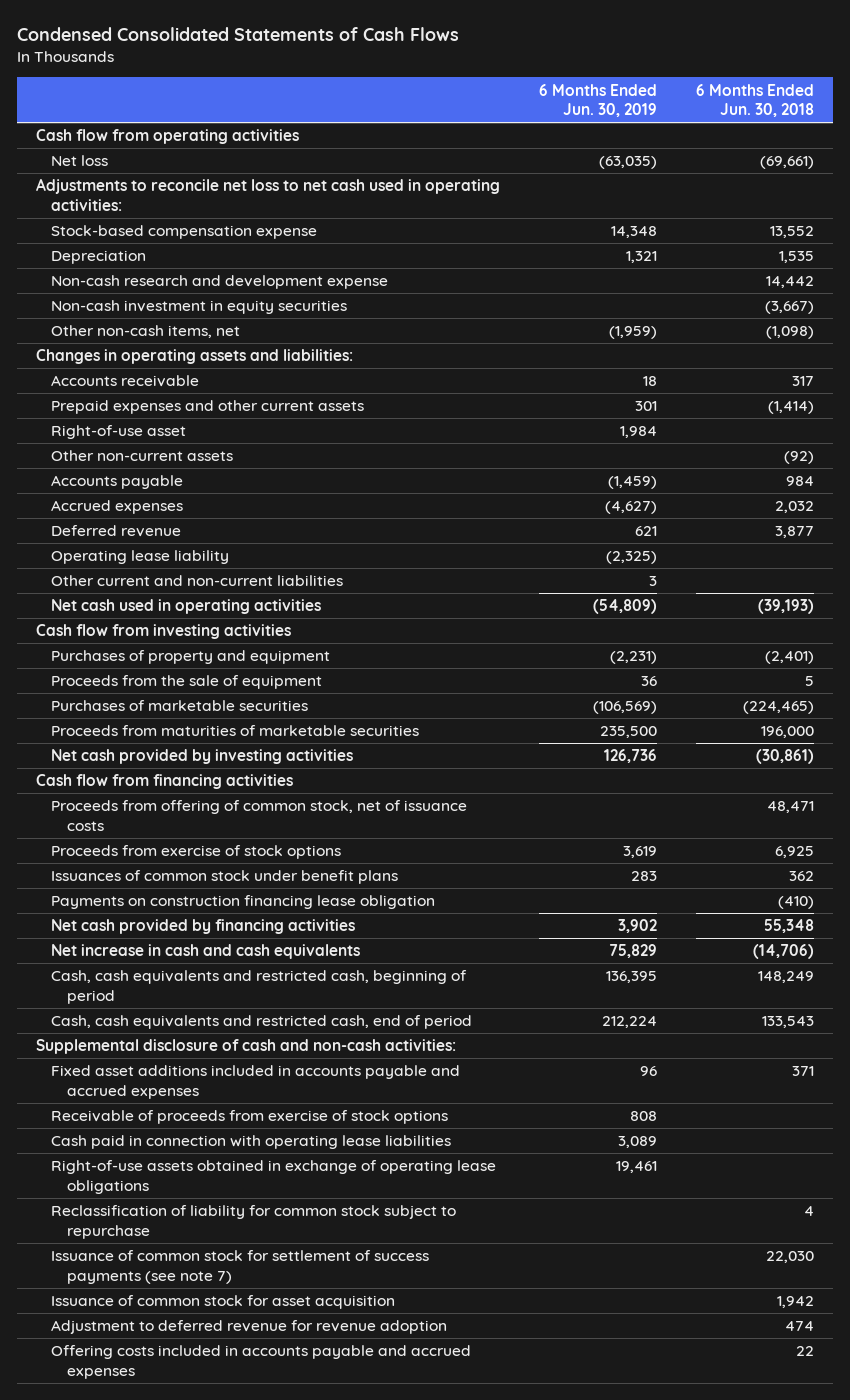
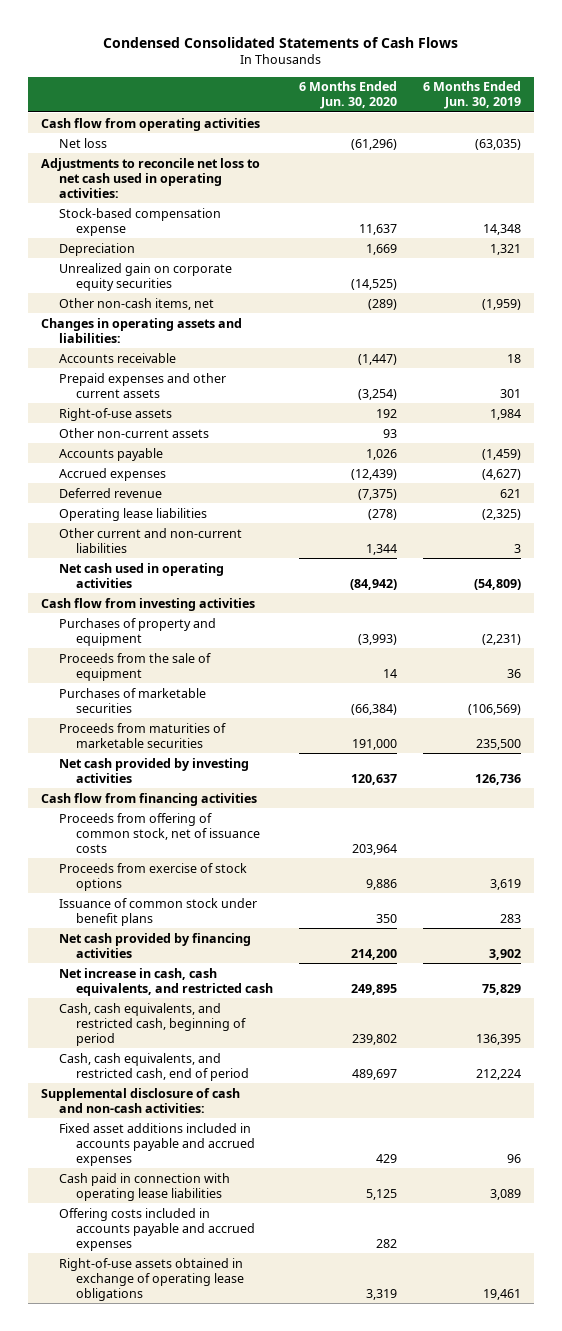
- | 6 Months Ended Jun. 30, 2019 | 6 Months Ended Jun. 30, 2018
+ | 6 Months Ended Jun. 30, 2020 | 6 Months Ended Jun. 30, 2019
- Non-cash research and development expense | | 14,442
- Non-cash investment in equity securities | | (3,667)
+ Unrealized gain on corporate equity securities | (14,525) |
- Right-of-use asset | 1,984 |
+ Right-of-use assets | 192 | 1,984
- Operating lease liability | (2,325) |
+ Operating lease liabilities | (278) | (2,325)
- Issuances of common stock under benefit plans | 283 | 362
- Payments on construction financing lease obligation | | (410)
+ Issuance of common stock under benefit plans | 350 | 283
- Net increase in cash and cash equivalents | 75,829 | (14,706)
- Cash, cash equivalents and restricted cash, beginning of period | 136,395 | 148,249
- Cash, cash equivalents and restricted cash, end of period | 212,224 | 133,543
+ Net increase in cash, cash equivalents, and restricted cash | 249,895 | 75,829
+ Cash, cash equivalents, and restricted cash, beginning of period | 239,802 | 136,395
+ Cash, cash equivalents, and restricted cash, end of period | 489,697 | 212,224
- Receivable of proceeds from exercise of stock options | 808 |
- Reclassification of liability for common stock subject to repurchase | | 4
- Issuance of common stock for settlement of success payments (see note 7) | | 22,030
- Issuance of common stock for asset acquisition | | 1,942
- Adjustment to deferred revenue for revenue adoption | | 474
moved down: Right-of-use assets obtained in exchange of operating lease obligations | 3,319 | 19,461

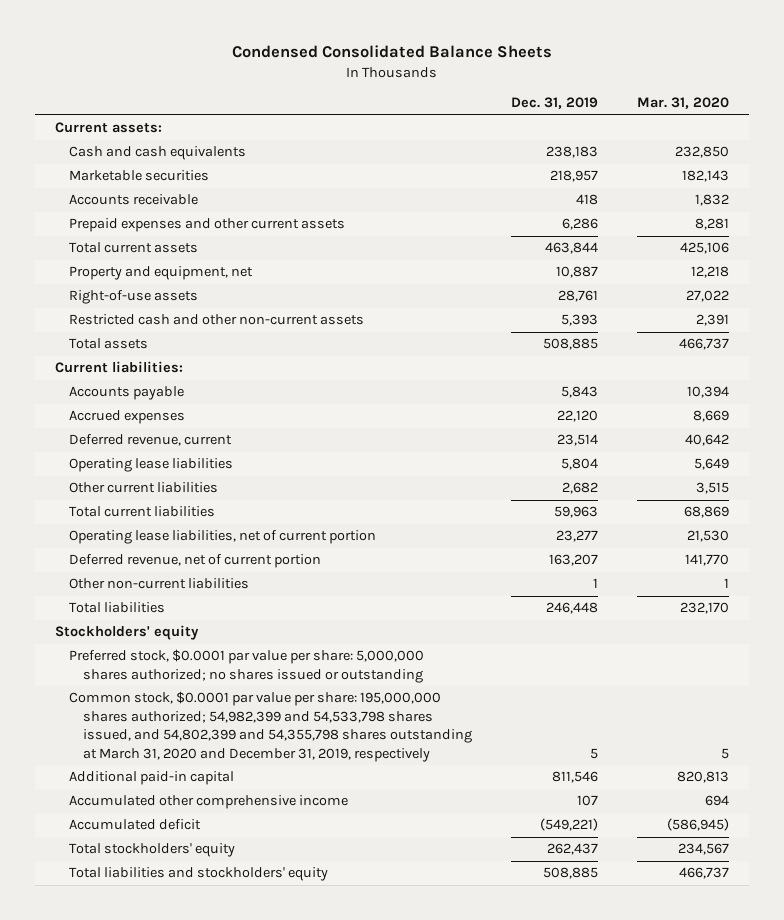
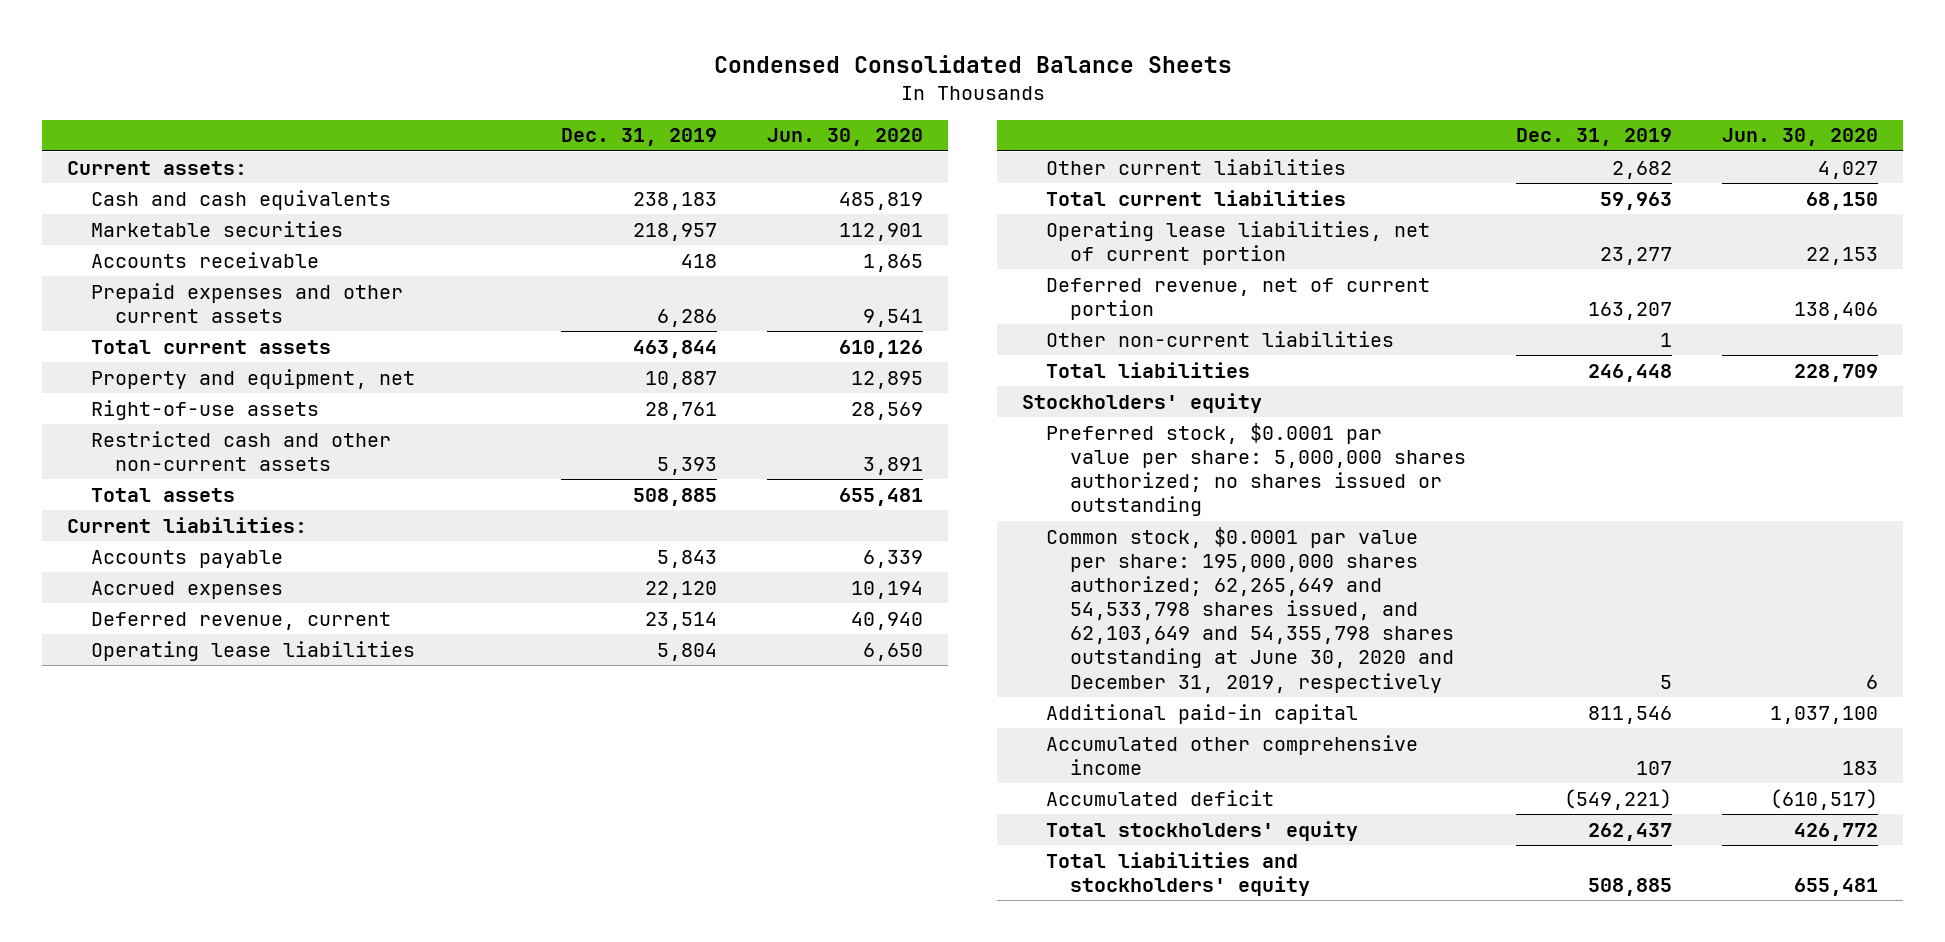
- | Dec. 31, 2019 | Mar. 31, 2020
+ | Dec. 31, 2019 | Jun. 30, 2020
- Common stock, $0.0001 par value per share: 195,000,000 shares authorized; 54,982,399 and 54,533,798 shares issued, and 54,802,399 and 54,355,798 shares outstanding at March 31, 2020 and December 31, 2019, respectively | 5 | 5
+ Common stock, $0.0001 par value per share: 195,000,000 shares authorized; 62,265,649 and 54,533,798 shares issued, and 62,103,649 and 54,355,798 shares outstanding at June 30, 2020 and December 31, 2019, respectively | 5 | 6

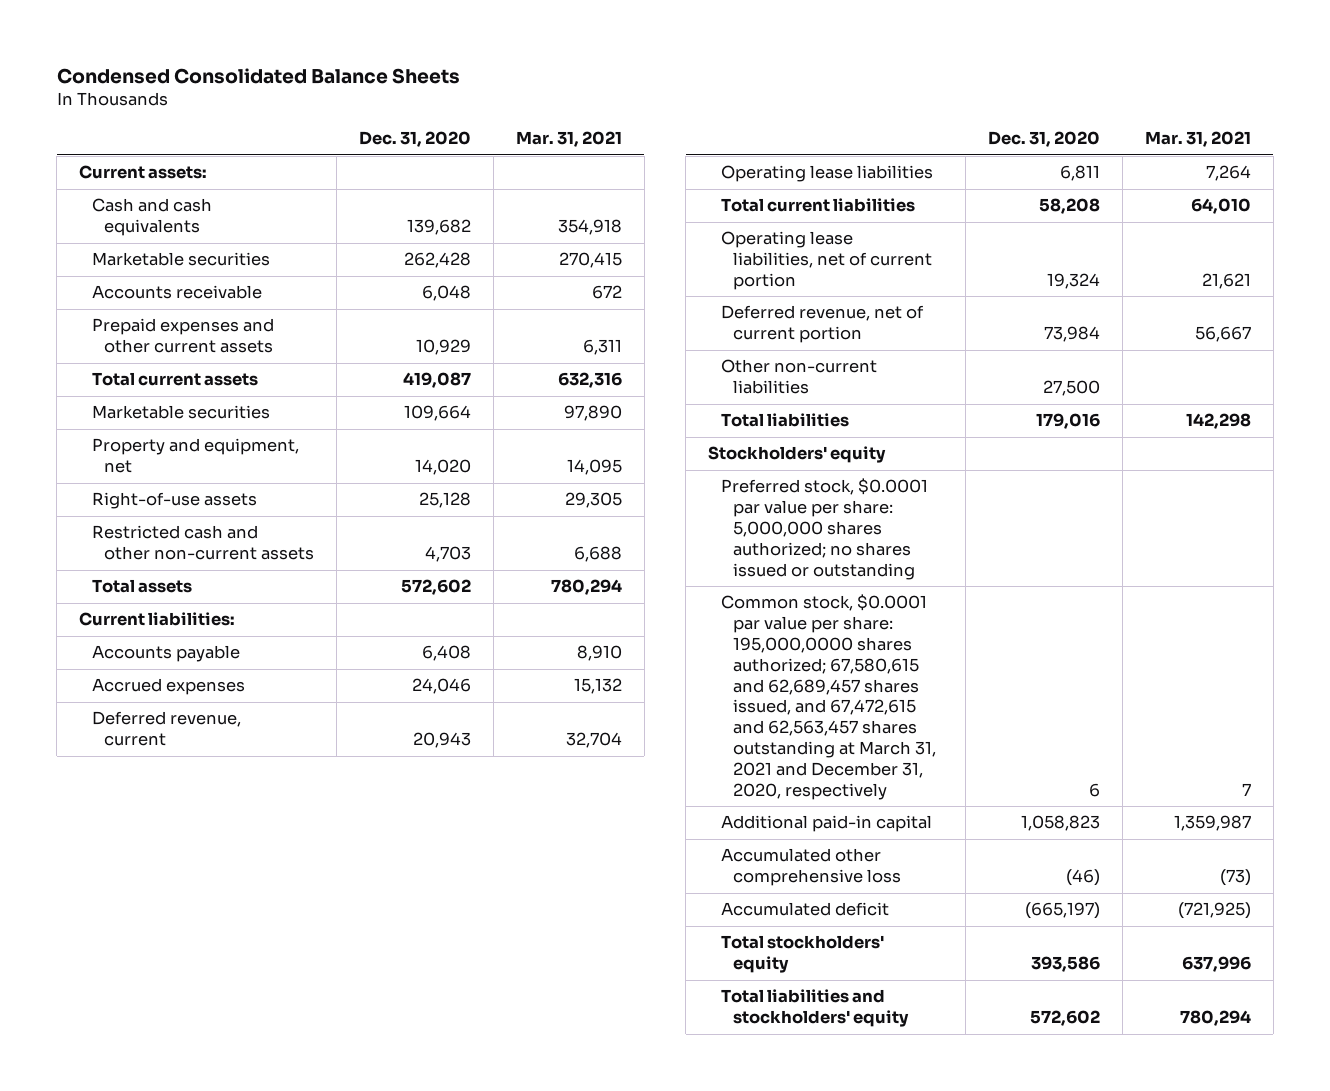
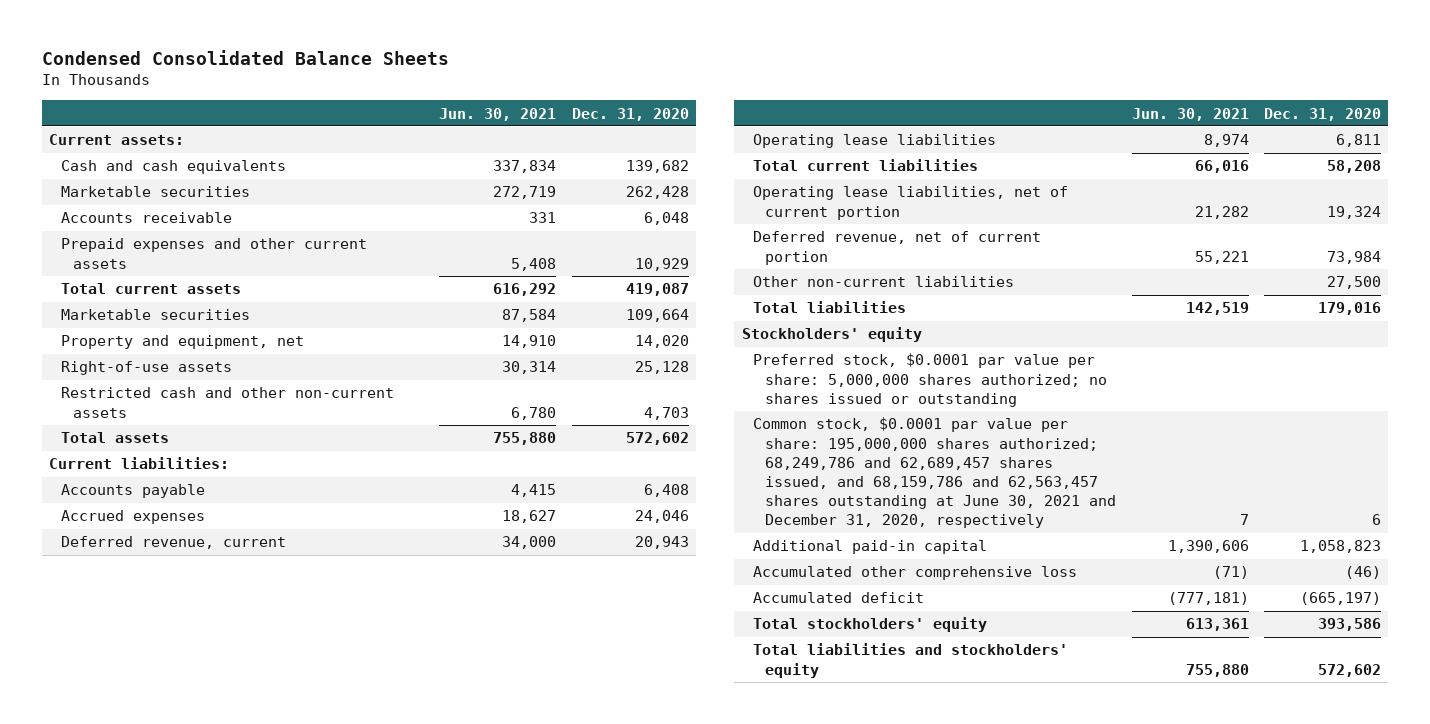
- | Dec. 31, 2020 | Mar. 31, 2021
+ | Jun. 30, 2021 | Dec. 31, 2020
- Common stock, $0.0001 par value per share: 195,000,0000 shares authorized; 67,580,615 and 62,689,457 shares issued, and 67,472,615 and 62,563,457 shares outstanding at March 31, 2021 and December 31, 2020, respectively | 6 | 7
+ Common stock, $0.0001 par value per share: 195,000,000 shares authorized; 68,249,786 and 62,689,457 shares issued, and 68,159,786 and 62,563,457 shares outstanding at June 30, 2021 and December 31, 2020, respectively | 7 | 6

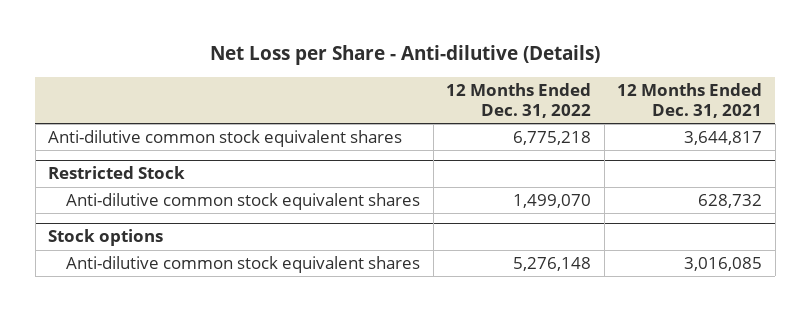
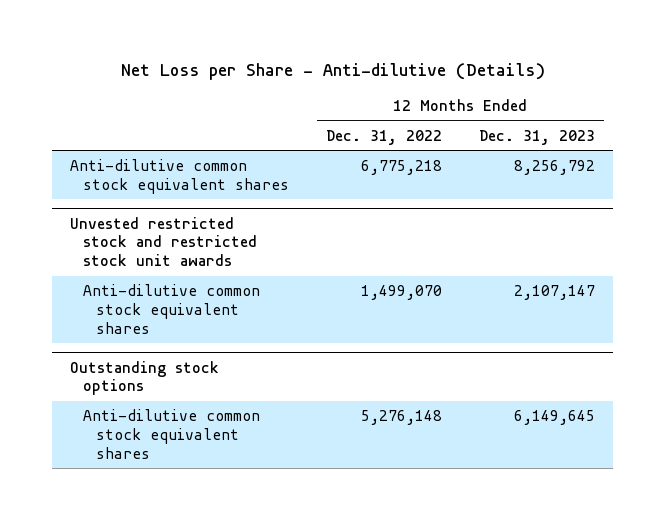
- | 12 Months Ended Dec. 31, 2022 | 12 Months Ended Dec. 31, 2021
+ | 12 Months Ended Dec. 31, 2022 | 12 Months Ended Dec. 31, 2023
- Restricted Stock
+ Unvested restricted stock and restricted stock unit awards
- Stock options
+ Outstanding stock options

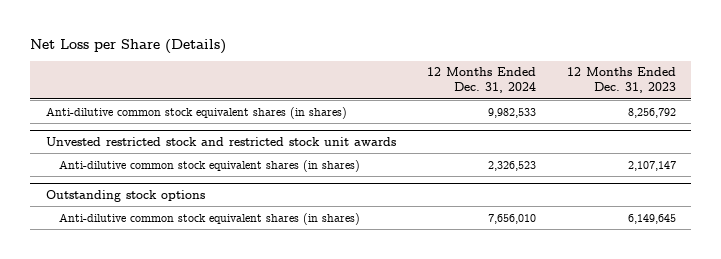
- Net Loss per Share - Anti-dilutive (Details)
+ Net Loss per Share (Details)
- | 12 Months Ended Dec. 31, 2022 | 12 Months Ended Dec. 31, 2023
+ | 12 Months Ended Dec. 31, 2024 | 12 Months Ended Dec. 31, 2023
- Anti-dilutive common stock equivalent shares | 6,775,218 | 8,256,792
+ Anti-dilutive common stock equivalent shares (in shares) | 9,982,533 | 8,256,792
@ Unvested restricted stock and restricted stock unit awards
- Anti-dilutive common stock equivalent shares | 1,499,070 | 2,107,147
+ Anti-dilutive common stock equivalent shares (in shares) | 2,326,523 | 2,107,147
@ Outstanding stock options
- Anti-dilutive common stock equivalent shares | 5,276,148 | 6,149,645
+ Anti-dilutive common stock equivalent shares (in shares) | 7,656,010 | 6,149,645

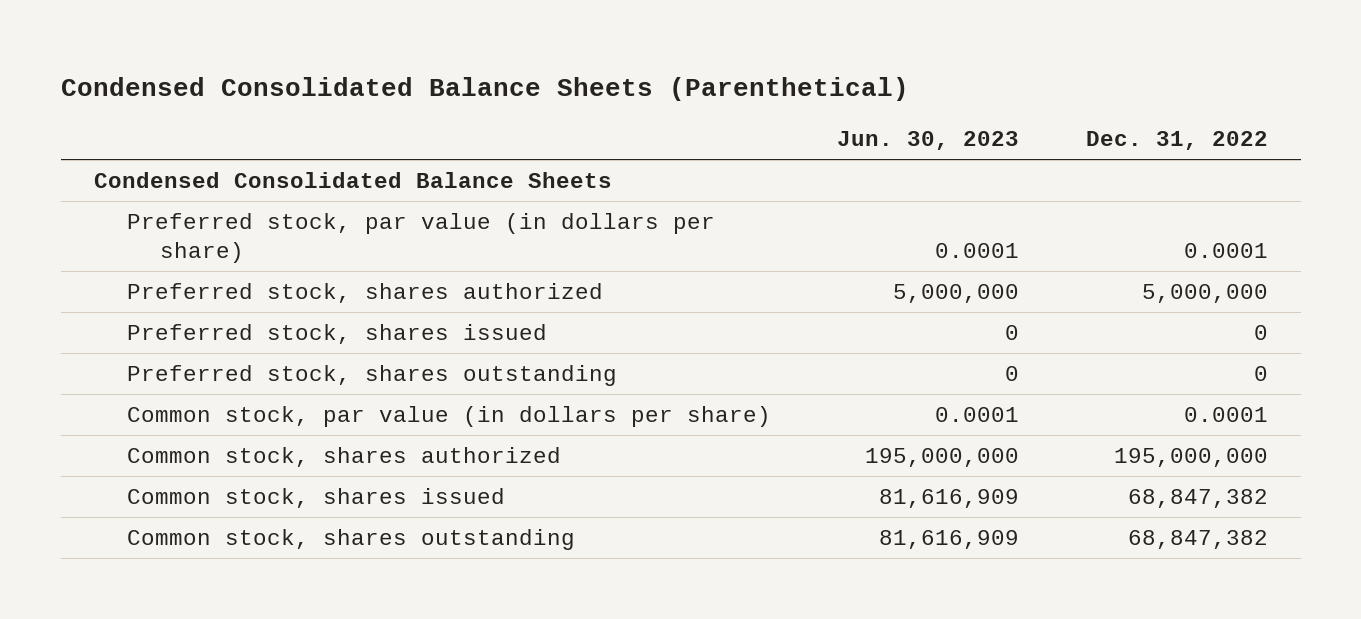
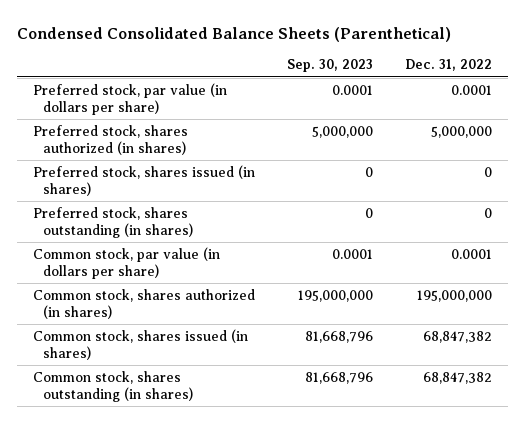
- | Jun. 30, 2023 | Dec. 31, 2022
+ | Sep. 30, 2023 | Dec. 31, 2022
- Condensed Consolidated Balance Sheets
- Preferred stock, shares authorized | 5,000,000 | 5,000,000
- Preferred stock, shares issued | 0 | 0
- Preferred stock, shares outstanding | 0 | 0
+ Preferred stock, shares authorized (in shares) | 5,000,000 | 5,000,000
+ Preferred stock, shares issued (in shares) | 0 | 0
+ Preferred stock, shares outstanding (in shares) | 0 | 0
- Common stock, shares authorized | 195,000,000 | 195,000,000
- Common stock, shares issued | 81,616,909 | 68,847,382
- Common stock, shares outstanding | 81,616,909 | 68,847,382
+ Common stock, shares authorized (in shares) | 195,000,000 | 195,000,000
+ Common stock, shares issued (in shares) | 81,668,796 | 68,847,382
+ Common stock, shares outstanding (in shares) | 81,668,796 | 68,847,382

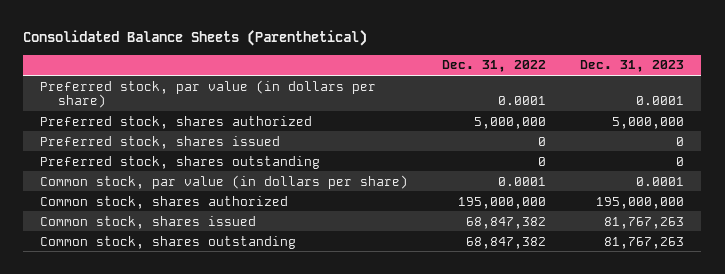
- Condensed Consolidated Balance Sheets (Parenthetical)
+ Consolidated Balance Sheets (Parenthetical)
- | Sep. 30, 2023 | Dec. 31, 2022
+ | Dec. 31, 2022 | Dec. 31, 2023
- Preferred stock, shares authorized (in shares) | 5,000,000 | 5,000,000
- Preferred stock, shares issued (in shares) | 0 | 0
- Preferred stock, shares outstanding (in shares) | 0 | 0
+ Preferred stock, shares authorized | 5,000,000 | 5,000,000
+ Preferred stock, shares issued | 0 | 0
+ Preferred stock, shares outstanding | 0 | 0
- Common stock, shares authorized (in shares) | 195,000,000 | 195,000,000
- Common stock, shares issued (in shares) | 81,668,796 | 68,847,382
- Common stock, shares outstanding (in shares) | 81,668,796 | 68,847,382
+ Common stock, shares authorized | 195,000,000 | 195,000,000
+ Common stock, shares issued | 68,847,382 | 81,767,263
+ Common stock, shares outstanding | 68,847,382 | 81,767,263

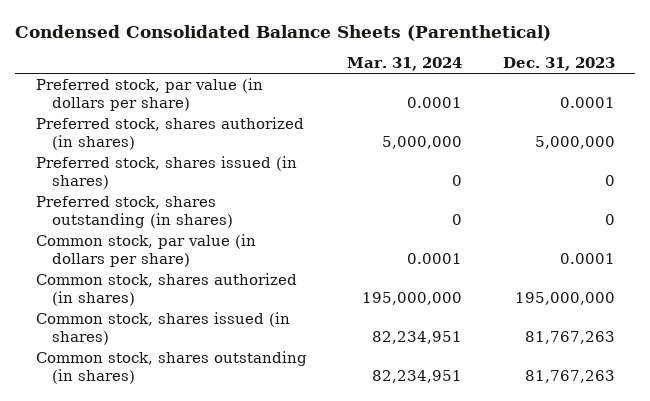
- Consolidated Balance Sheets (Parenthetical)
+ Condensed Consolidated Balance Sheets (Parenthetical)
- | Dec. 31, 2022 | Dec. 31, 2023
+ | Mar. 31, 2024 | Dec. 31, 2023
- Preferred stock, shares authorized | 5,000,000 | 5,000,000
- Preferred stock, shares issued | 0 | 0
- Preferred stock, shares outstanding | 0 | 0
+ Preferred stock, shares authorized (in shares) | 5,000,000 | 5,000,000
+ Preferred stock, shares issued (in shares) | 0 | 0
+ Preferred stock, shares outstanding (in shares) | 0 | 0
- Common stock, shares authorized | 195,000,000 | 195,000,000
- Common stock, shares issued | 68,847,382 | 81,767,263
- Common stock, shares outstanding | 68,847,382 | 81,767,263
+ Common stock, shares authorized (in shares) | 195,000,000 | 195,000,000
+ Common stock, shares issued (in shares) | 82,234,951 | 81,767,263
+ Common stock, shares outstanding (in shares) | 82,234,951 | 81,767,263

